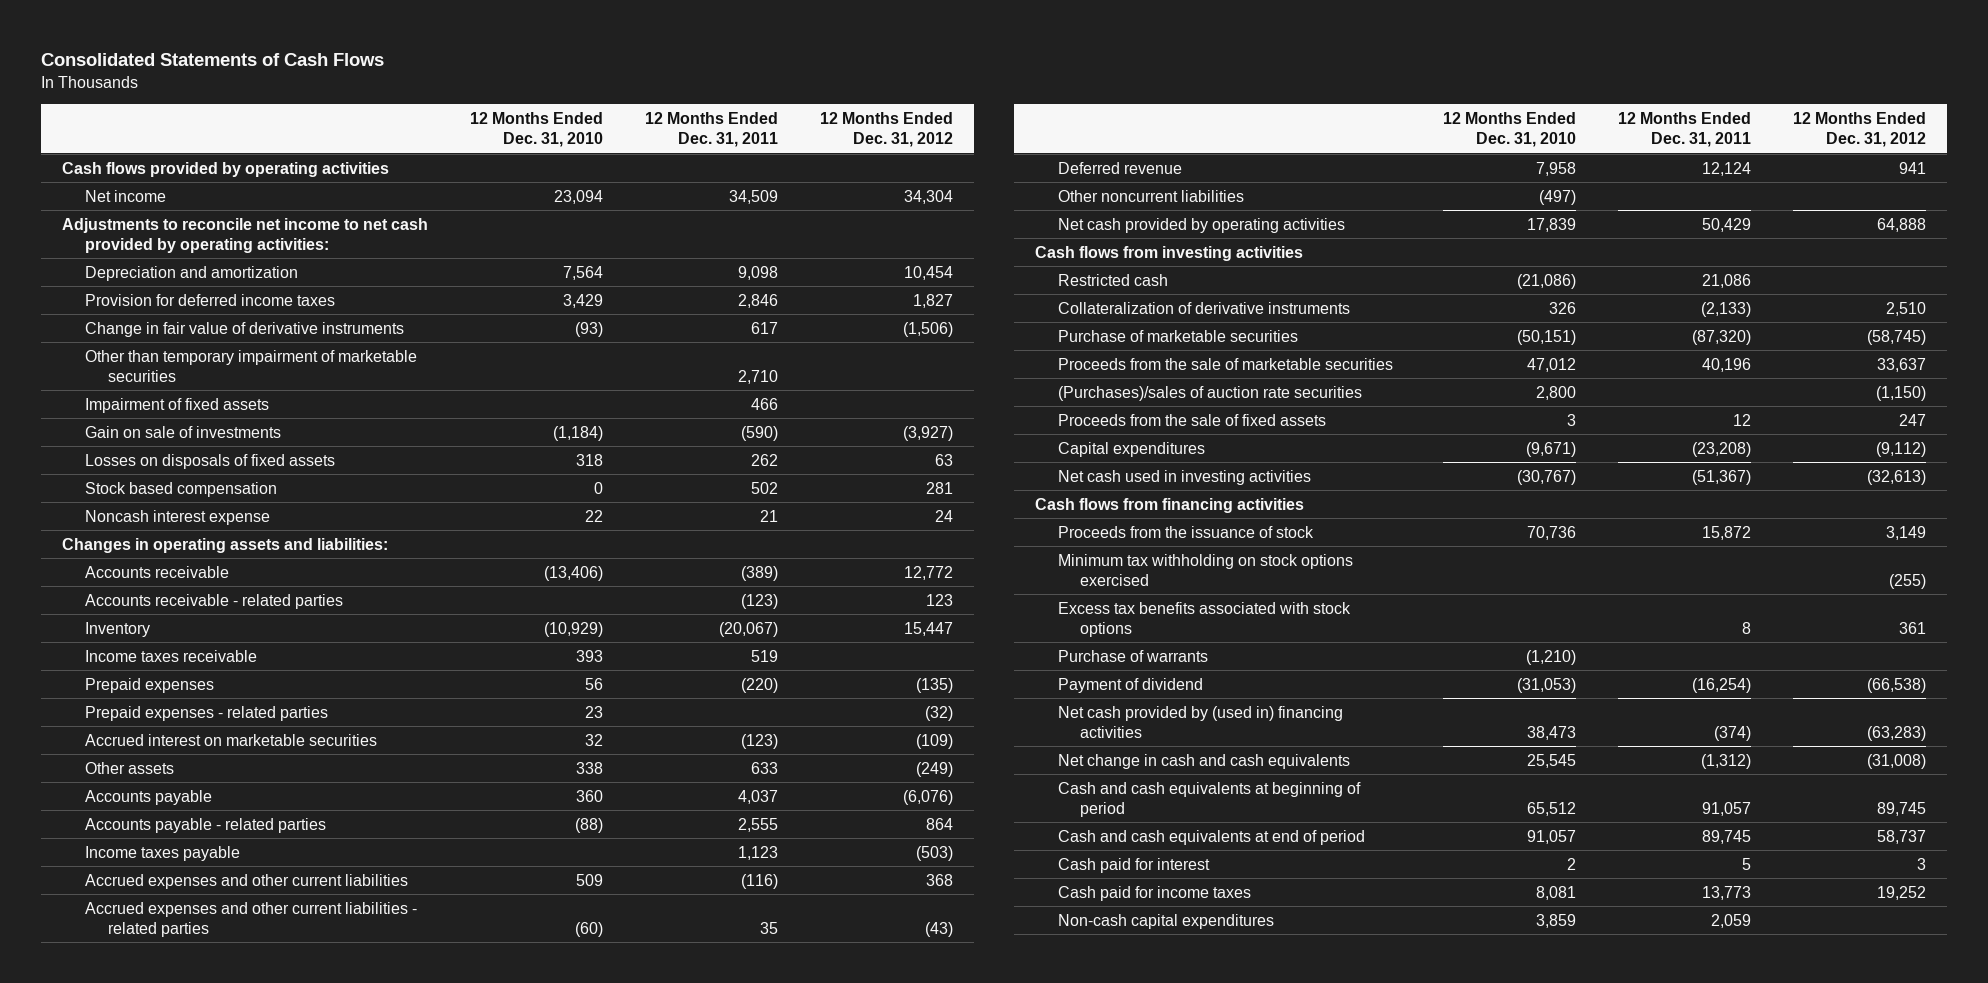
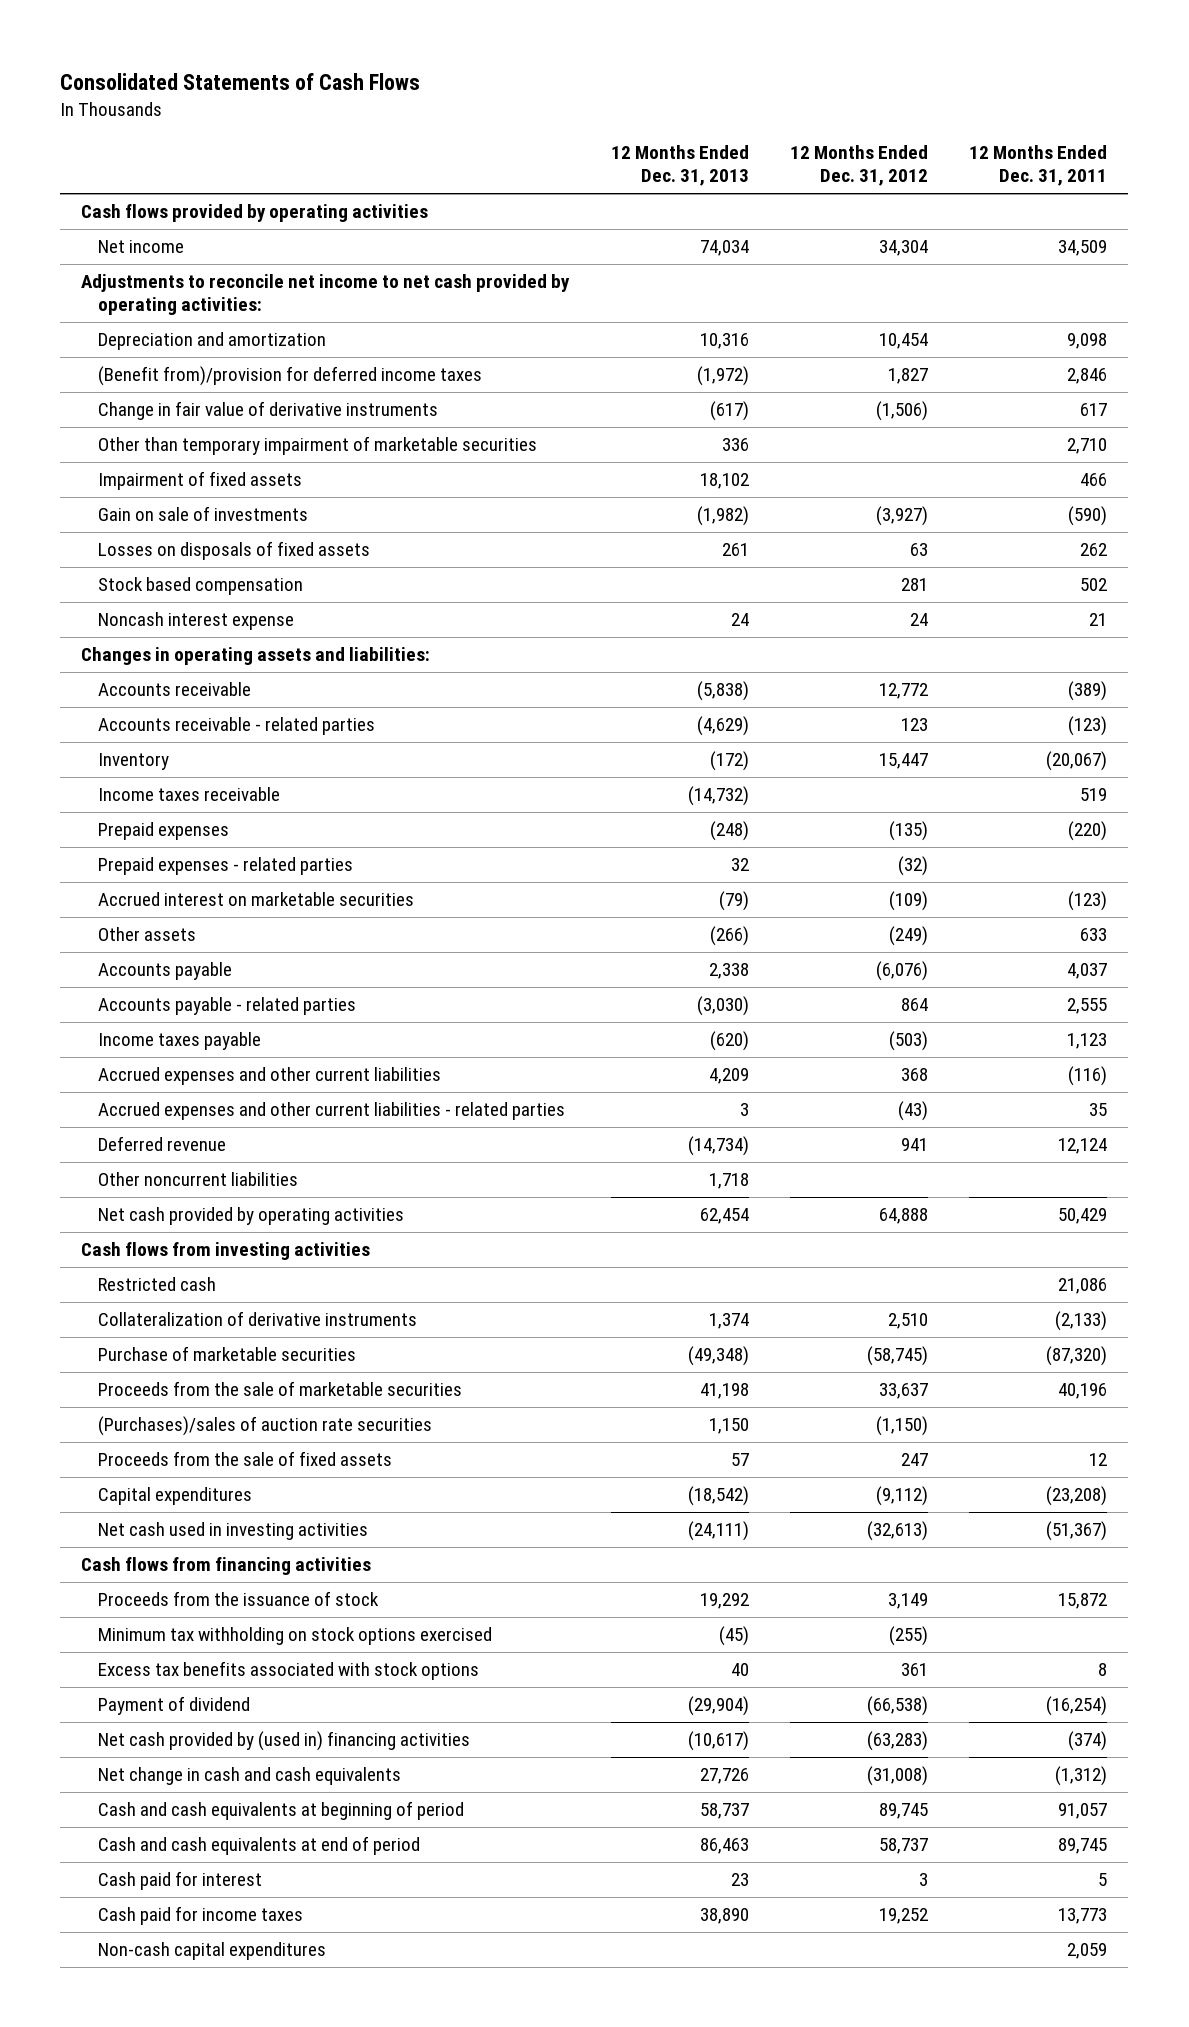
- | 12 Months Ended Dec. 31, 2010 | 12 Months Ended Dec. 31, 2011 | 12 Months Ended Dec. 31, 2012
+ | 12 Months Ended Dec. 31, 2013 | 12 Months Ended Dec. 31, 2012 | 12 Months Ended Dec. 31, 2011
- Provision for deferred income taxes | 3,429 | 2,846 | 1,827
+ (Benefit from)/provision for deferred income taxes | (1,972) | 1,827 | 2,846
- Purchase of warrants | (1,210) | |

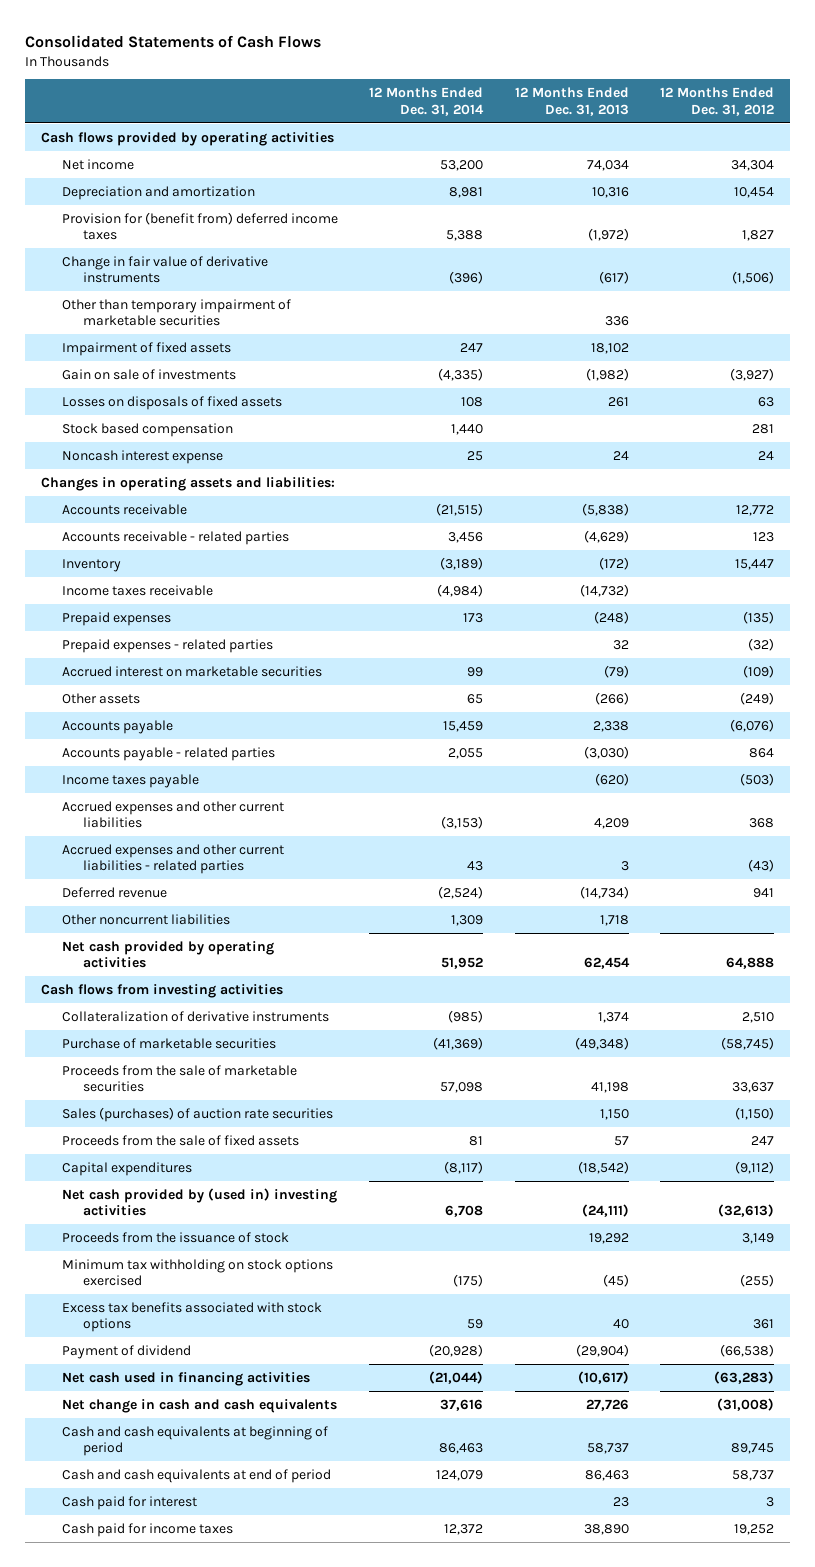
- | 12 Months Ended Dec. 31, 2013 | 12 Months Ended Dec. 31, 2012 | 12 Months Ended Dec. 31, 2011
+ | 12 Months Ended Dec. 31, 2014 | 12 Months Ended Dec. 31, 2013 | 12 Months Ended Dec. 31, 2012
- Adjustments to reconcile net income to net cash provided by operating activities:
- (Benefit from)/provision for deferred income taxes | (1,972) | 1,827 | 2,846
+ Provision for (benefit from) deferred income taxes | 5,388 | (1,972) | 1,827
- Restricted cash | | | 21,086
- (Purchases)/sales of auction rate securities | 1,150 | (1,150) |
+ Sales (purchases) of auction rate securities | | 1,150 | (1,150)
- Net cash used in investing activities | (24,111) | (32,613) | (51,367)
- Cash flows from financing activities
+ Net cash provided by (used in) investing activities | 6,708 | (24,111) | (32,613)
- Net cash provided by (used in) financing activities | (10,617) | (63,283) | (374)
+ Net cash used in financing activities | (21,044) | (10,617) | (63,283)
- Non-cash capital expenditures | | | 2,059

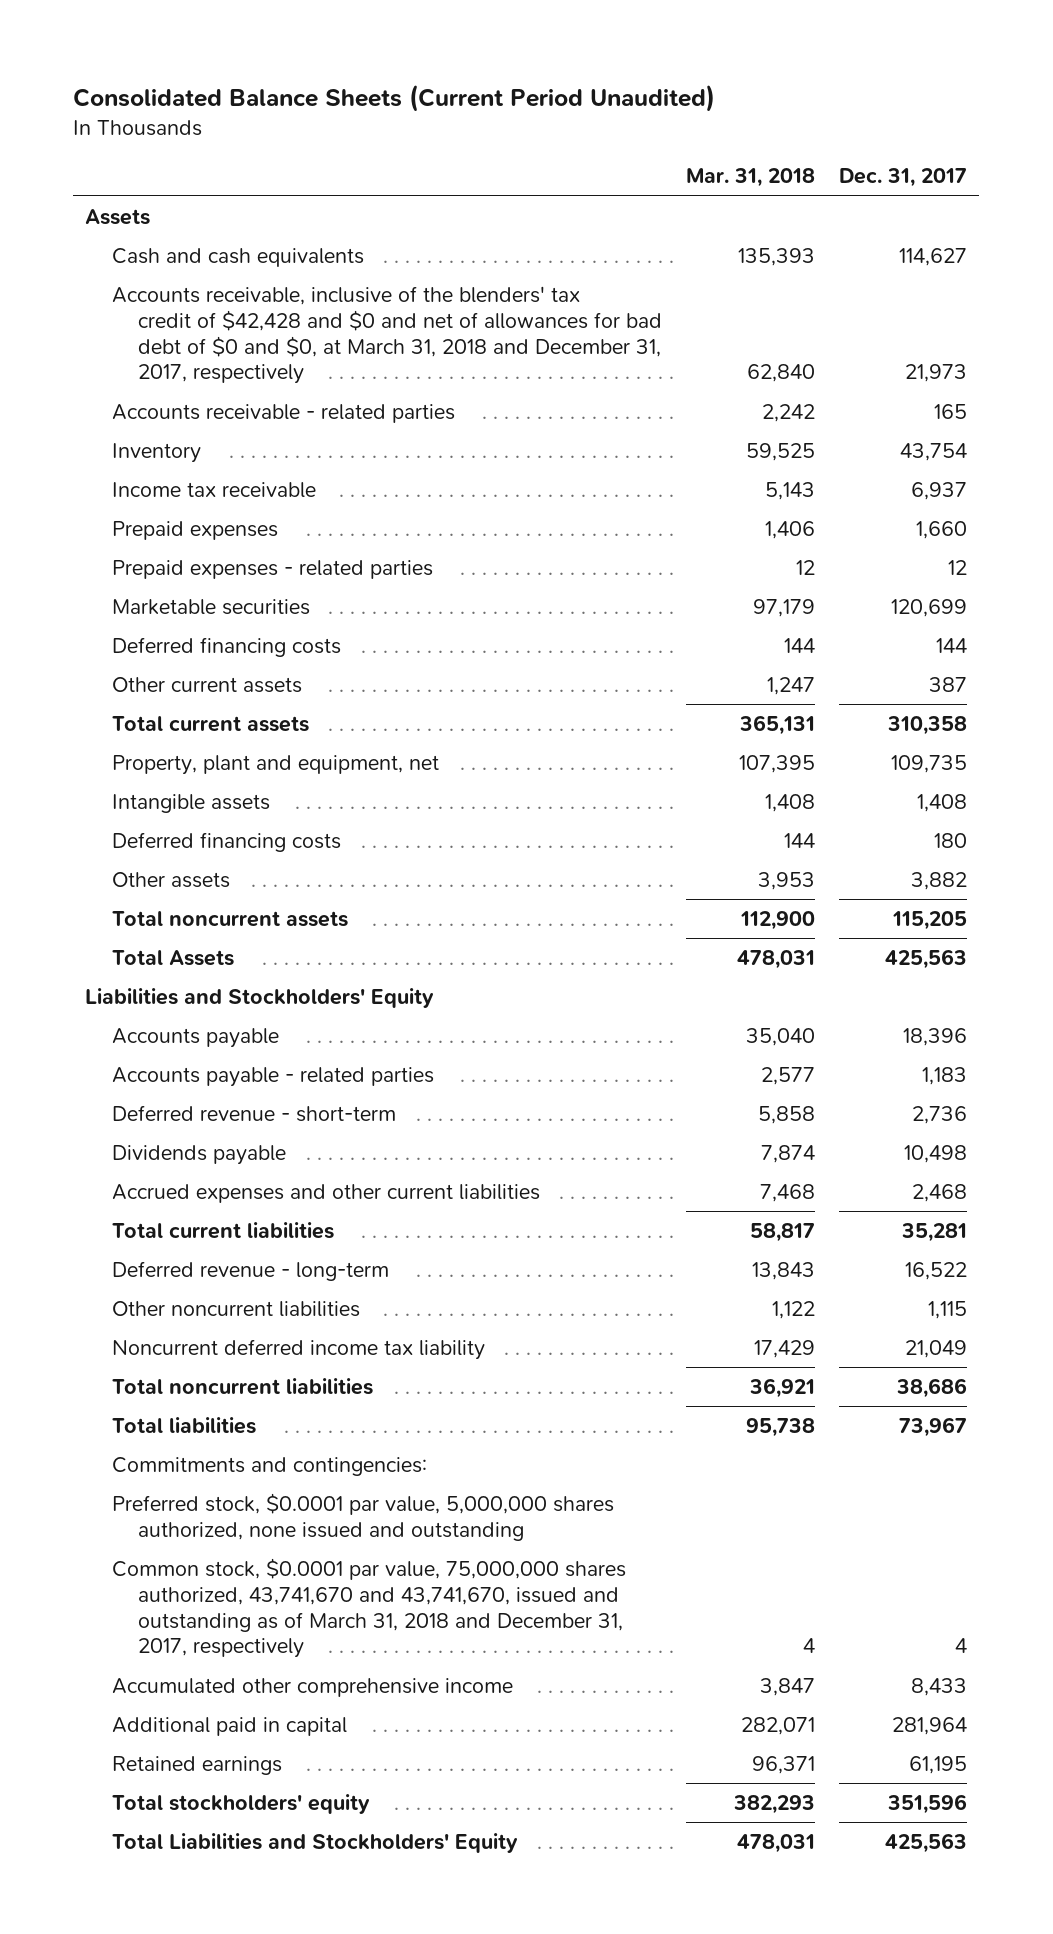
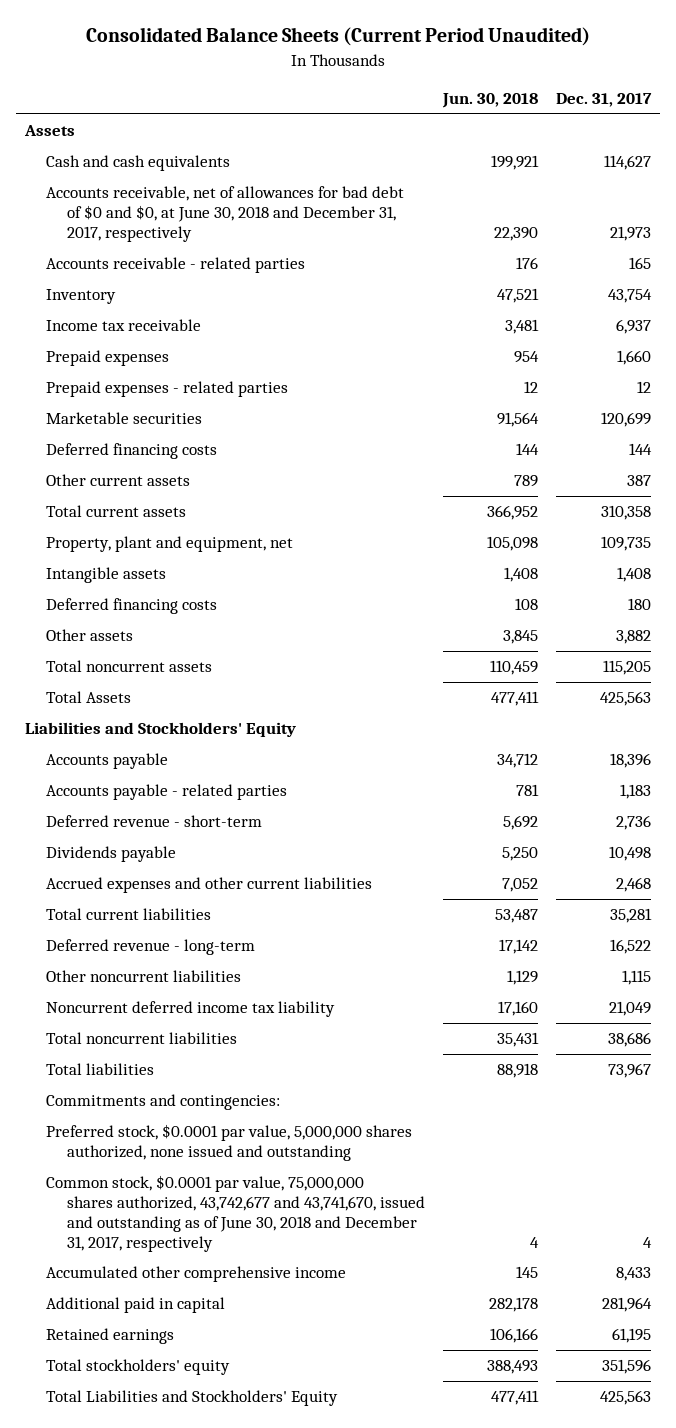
- | Mar. 31, 2018 | Dec. 31, 2017
+ | Jun. 30, 2018 | Dec. 31, 2017
- Accounts receivable, inclusive of the blenders' tax credit of $42,428 and $0 and net of allowances for bad debt of $0 and $0, at March 31, 2018 and December 31, 2017, respectively | 62,840 | 21,973
+ Accounts receivable, net of allowances for bad debt of $0 and $0, at June 30, 2018 and December 31, 2017, respectively | 22,390 | 21,973
- Common stock, $0.0001 par value, 75,000,000 shares authorized, 43,741,670 and 43,741,670, issued and outstanding as of March 31, 2018 and December 31, 2017, respectively | 4 | 4
+ Common stock, $0.0001 par value, 75,000,000 shares authorized, 43,742,677 and 43,741,670, issued and outstanding as of June 30, 2018 and December 31, 2017, respectively | 4 | 4

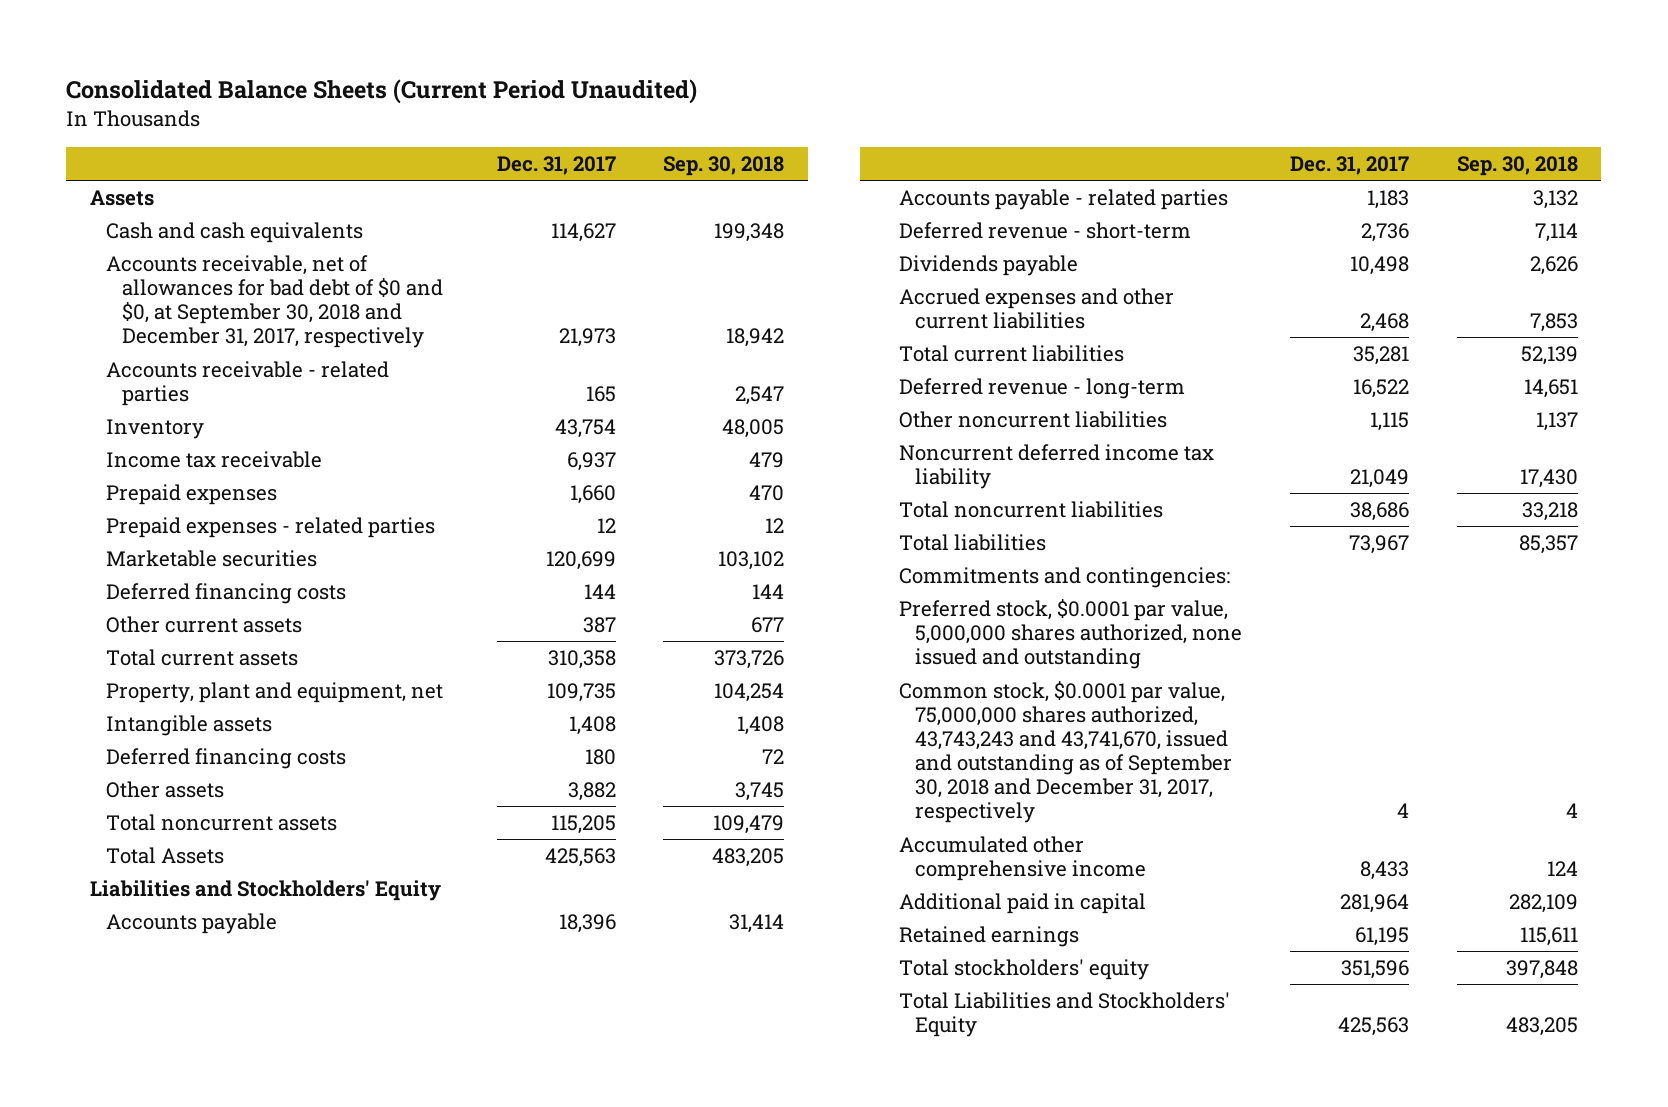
- | Jun. 30, 2018 | Dec. 31, 2017
+ | Dec. 31, 2017 | Sep. 30, 2018
- Accounts receivable, net of allowances for bad debt of $0 and $0, at June 30, 2018 and December 31, 2017, respectively | 22,390 | 21,973
+ Accounts receivable, net of allowances for bad debt of $0 and $0, at September 30, 2018 and December 31, 2017, respectively | 21,973 | 18,942
- Common stock, $0.0001 par value, 75,000,000 shares authorized, 43,742,677 and 43,741,670, issued and outstanding as of June 30, 2018 and December 31, 2017, respectively | 4 | 4
+ Common stock, $0.0001 par value, 75,000,000 shares authorized, 43,743,243 and 43,741,670, issued and outstanding as of September 30, 2018 and December 31, 2017, respectively | 4 | 4

